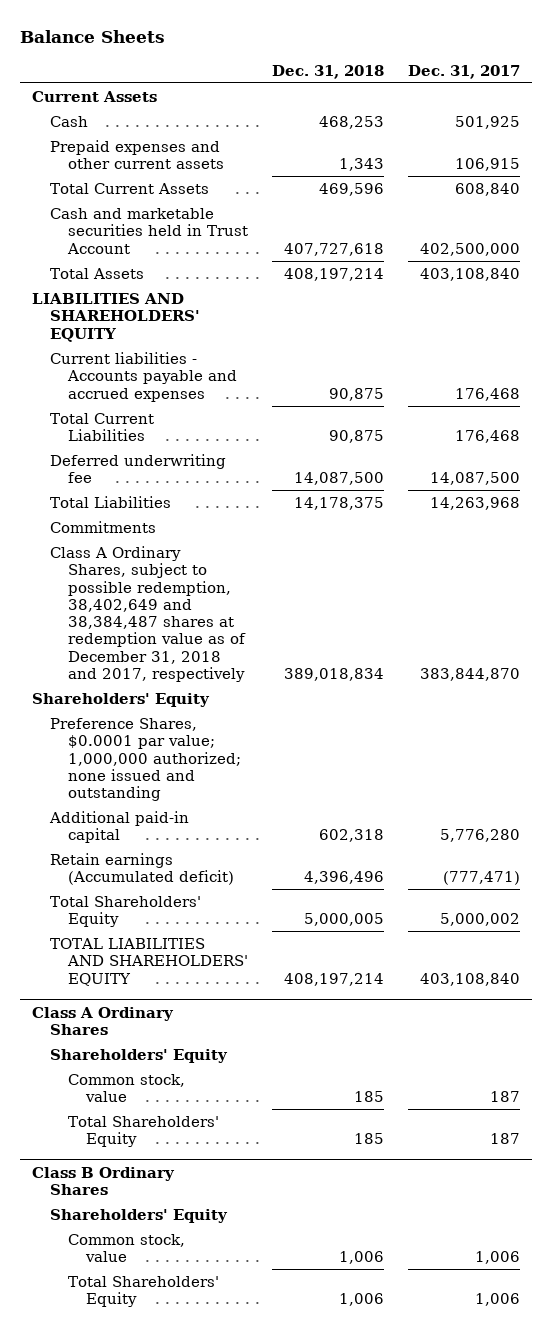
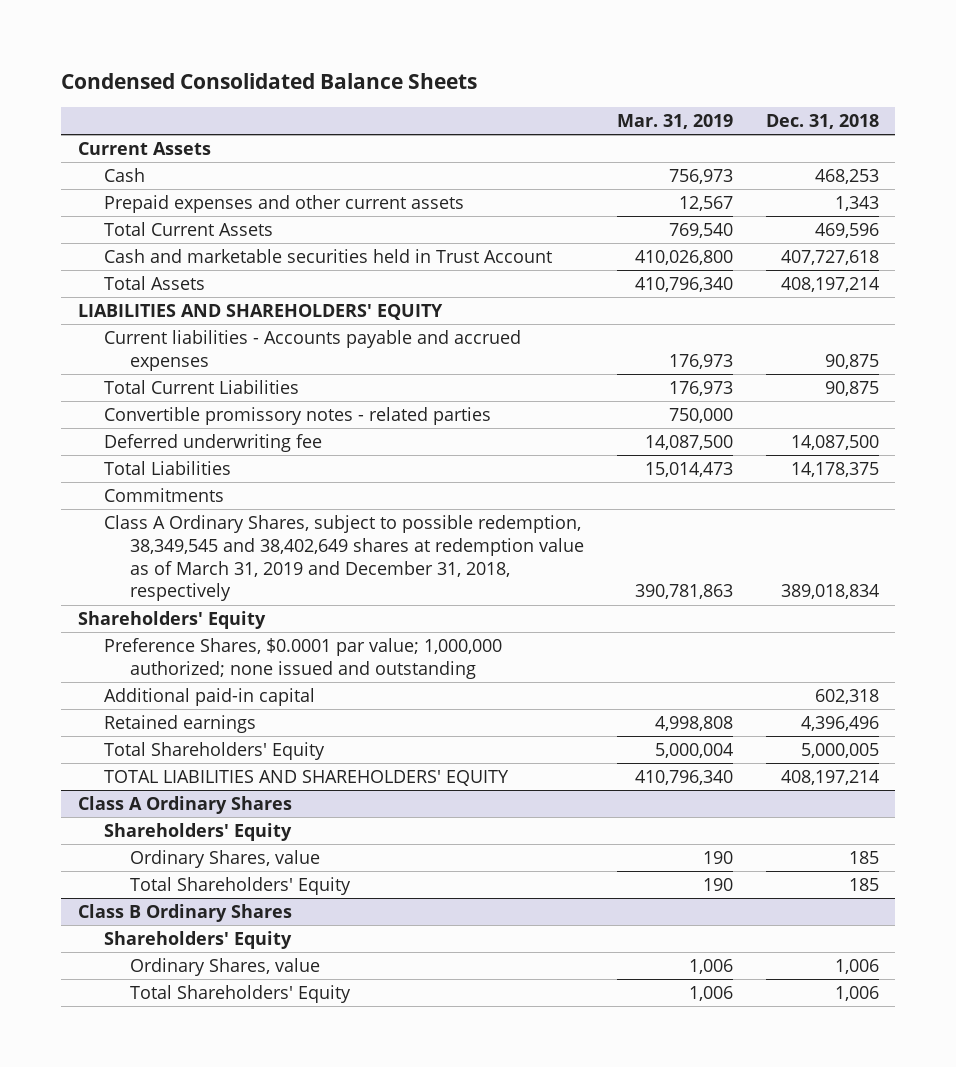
- Balance Sheets
+ Condensed Consolidated Balance Sheets
- | Dec. 31, 2018 | Dec. 31, 2017
+ | Mar. 31, 2019 | Dec. 31, 2018
+ Convertible promissory notes - related parties | 750,000 |
- Class A Ordinary Shares, subject to possible redemption, 38,402,649 and 38,384,487 shares at redemption value as of December 31, 2018 and 2017, respectively | 389,018,834 | 383,844,870
+ Class A Ordinary Shares, subject to possible redemption, 38,349,545 and 38,402,649 shares at redemption value as of March 31, 2019 and December 31, 2018, respectively | 390,781,863 | 389,018,834
- Retain earnings (Accumulated deficit) | 4,396,496 | (777,471)
+ Retained earnings | 4,998,808 | 4,396,496
@ Class A Ordinary Shares
- Common stock, value | 185 | 187
+ Ordinary Shares, value | 190 | 185
@ Class B Ordinary Shares
- Common stock, value | 1,006 | 1,006
+ Ordinary Shares, value | 1,006 | 1,006

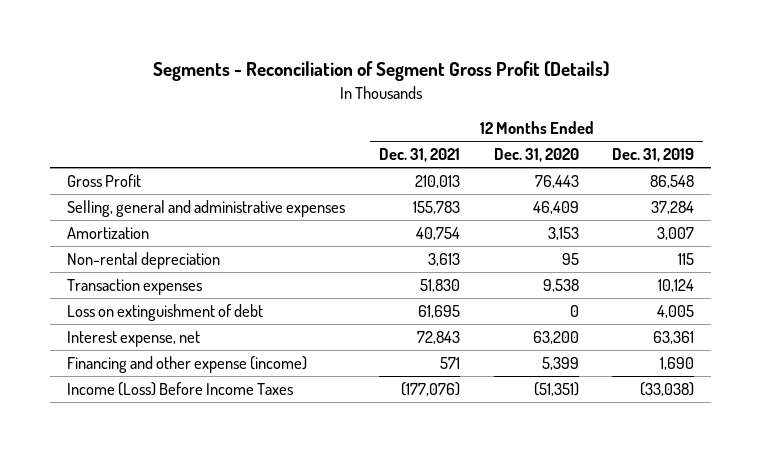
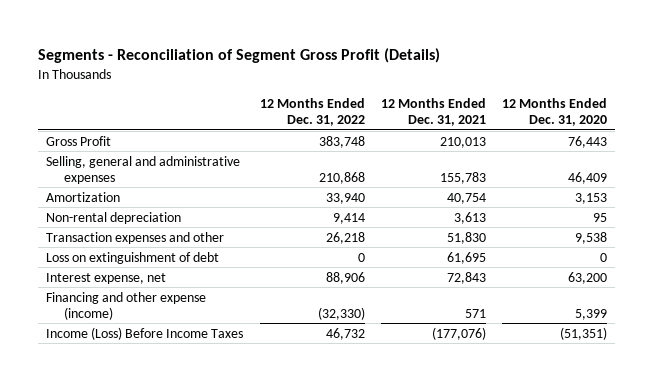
- | 12 Months Ended Dec. 31, 2021 | 12 Months Ended Dec. 31, 2020 | 12 Months Ended Dec. 31, 2019
+ | 12 Months Ended Dec. 31, 2022 | 12 Months Ended Dec. 31, 2021 | 12 Months Ended Dec. 31, 2020
- Transaction expenses | 51,830 | 9,538 | 10,124
+ Transaction expenses and other | 26,218 | 51,830 | 9,538

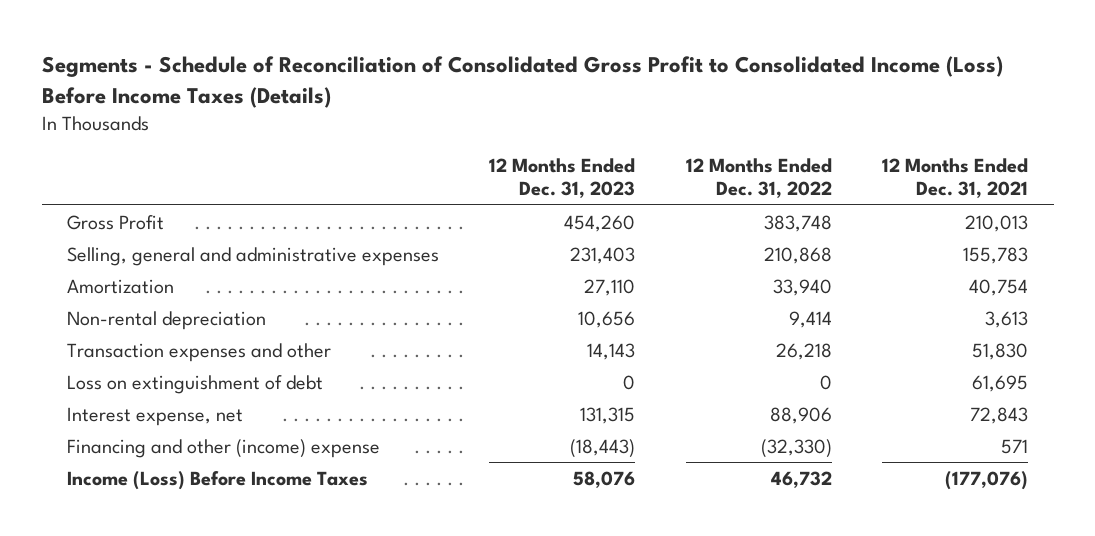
- Segments - Reconciliation of Segment Gross Profit (Details)
+ Segments - Schedule of Reconciliation of Consolidated Gross Profit to Consolidated Income (Loss) Before Income Taxes (Details)
- | 12 Months Ended Dec. 31, 2022 | 12 Months Ended Dec. 31, 2021 | 12 Months Ended Dec. 31, 2020
+ | 12 Months Ended Dec. 31, 2023 | 12 Months Ended Dec. 31, 2022 | 12 Months Ended Dec. 31, 2021
- Financing and other expense (income) | (32,330) | 571 | 5,399
+ Financing and other (income) expense | (18,443) | (32,330) | 571

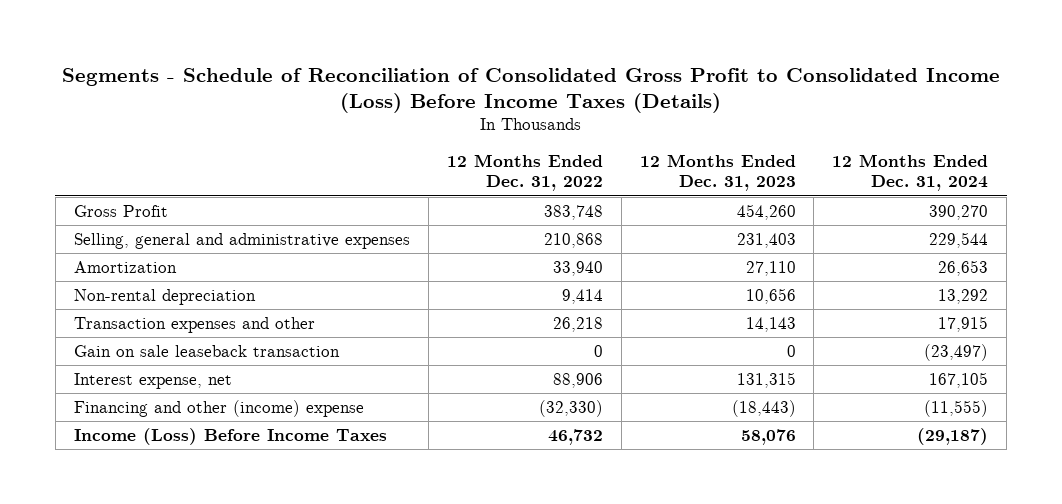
- | 12 Months Ended Dec. 31, 2023 | 12 Months Ended Dec. 31, 2022 | 12 Months Ended Dec. 31, 2021
+ | 12 Months Ended Dec. 31, 2022 | 12 Months Ended Dec. 31, 2023 | 12 Months Ended Dec. 31, 2024
- Loss on extinguishment of debt | 0 | 0 | 61,695
+ Gain on sale leaseback transaction | 0 | 0 | (23,497)

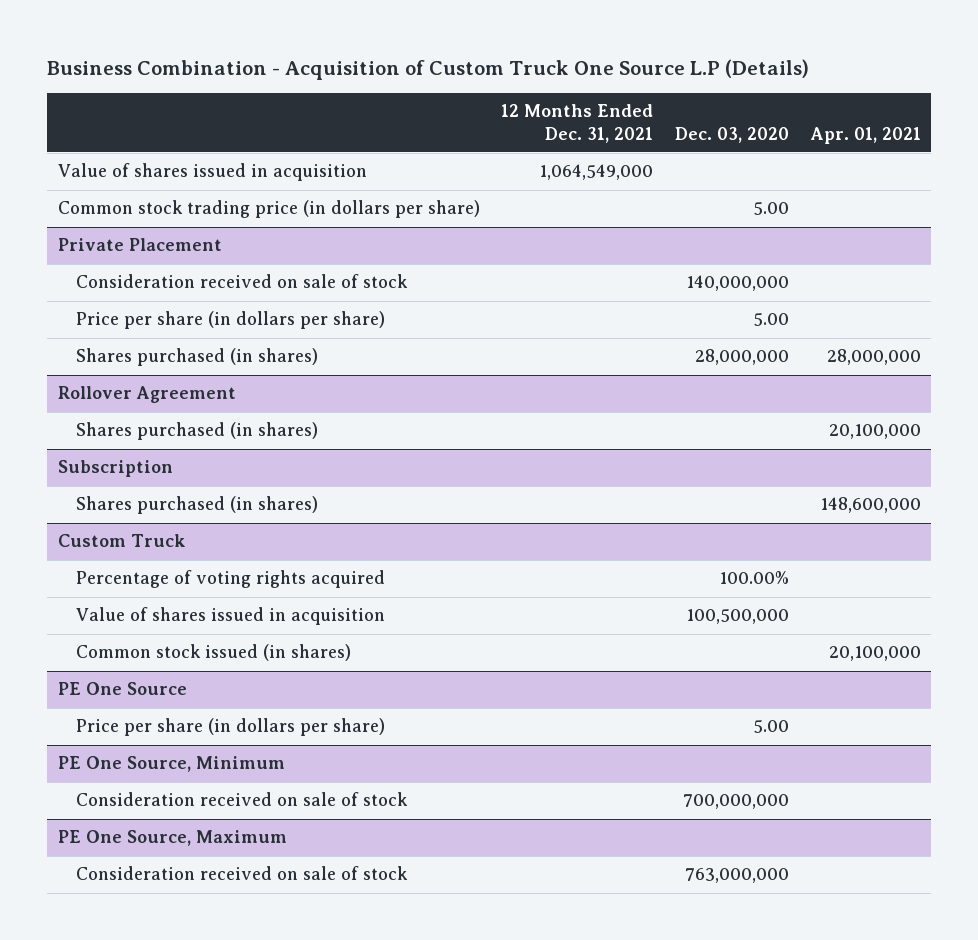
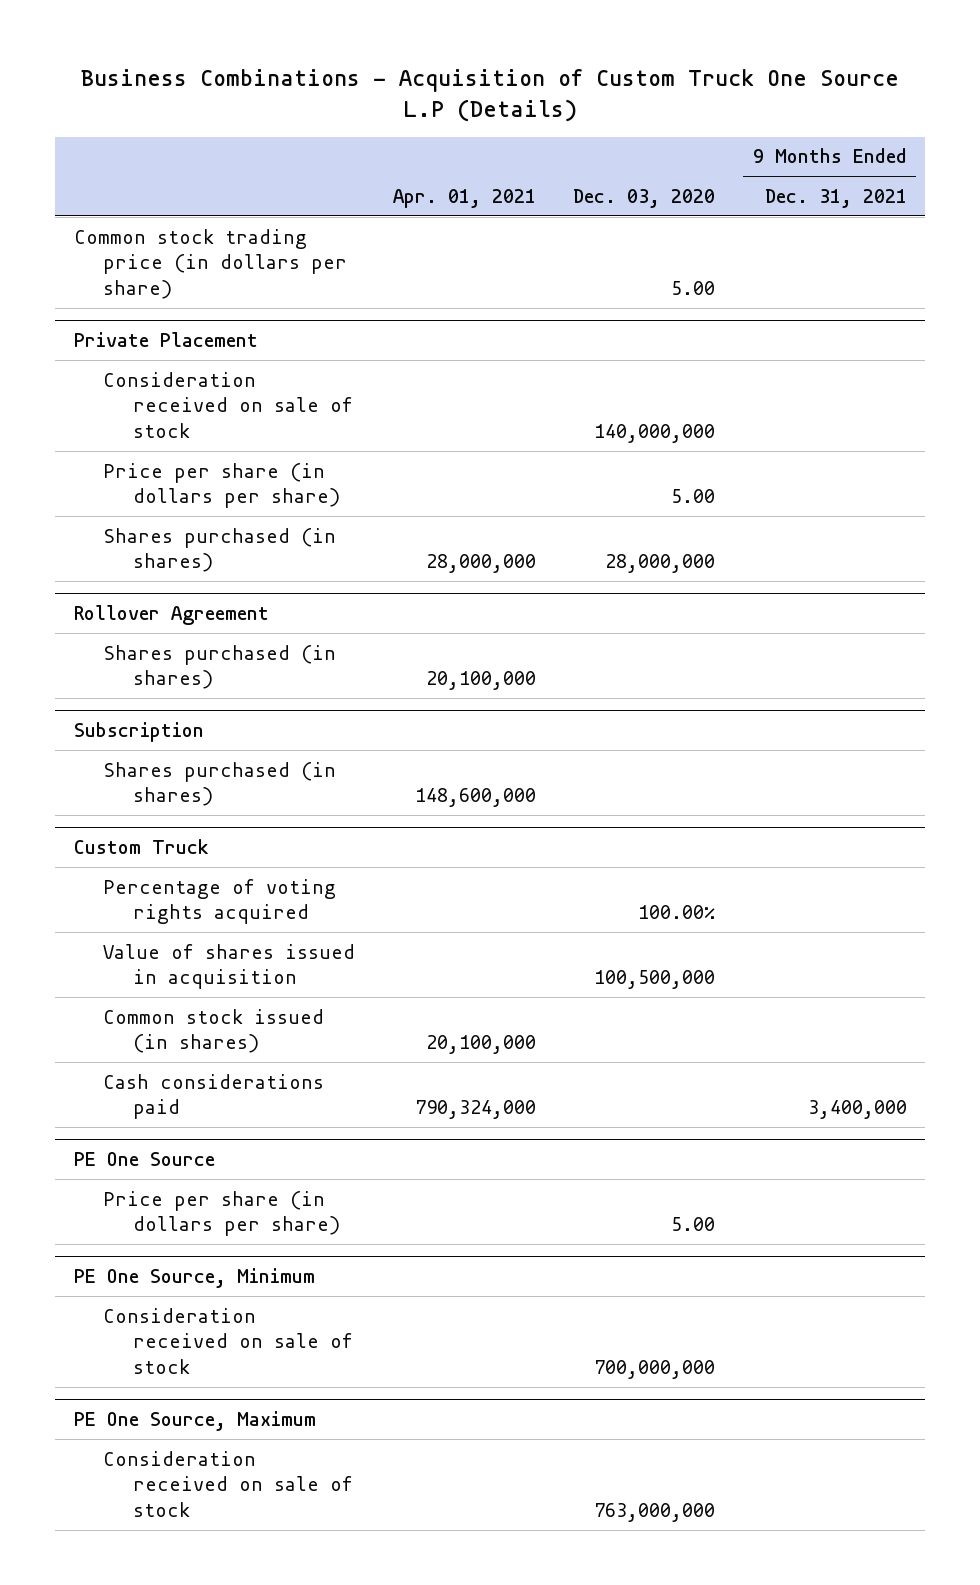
- Business Combination - Acquisition of Custom Truck One Source L.P (Details)
+ Business Combinations - Acquisition of Custom Truck One Source L.P (Details)
- | 12 Months Ended Dec. 31, 2021 | Dec. 03, 2020 | Apr. 01, 2021
+ | Apr. 01, 2021 | Dec. 03, 2020 | 9 Months Ended Dec. 31, 2021
- Value of shares issued in acquisition | 1,064,549,000 | |
@ Custom Truck
+ Cash considerations paid | 790,324,000 | | 3,400,000

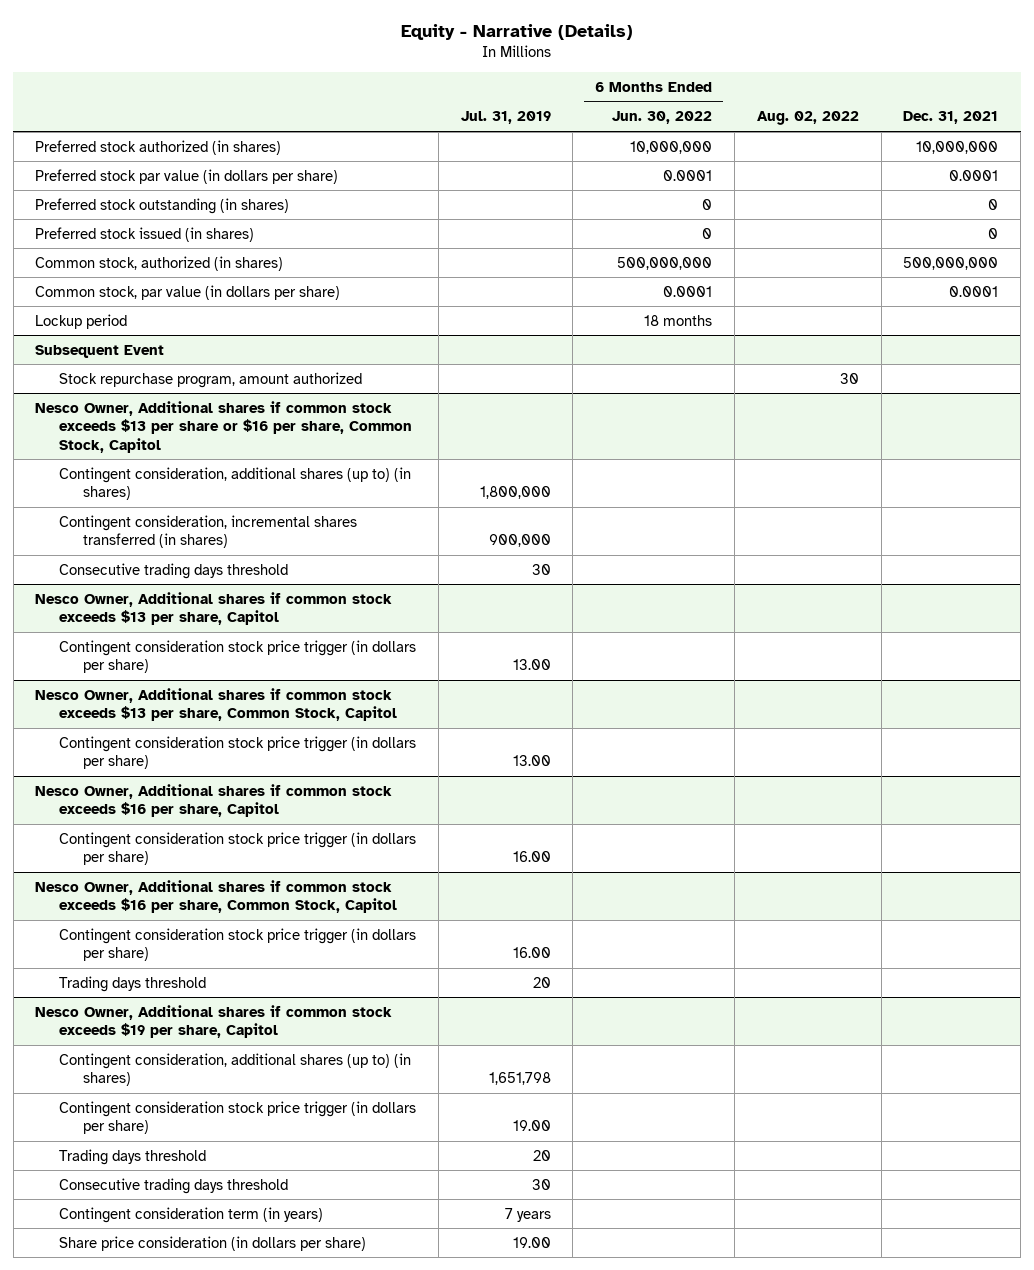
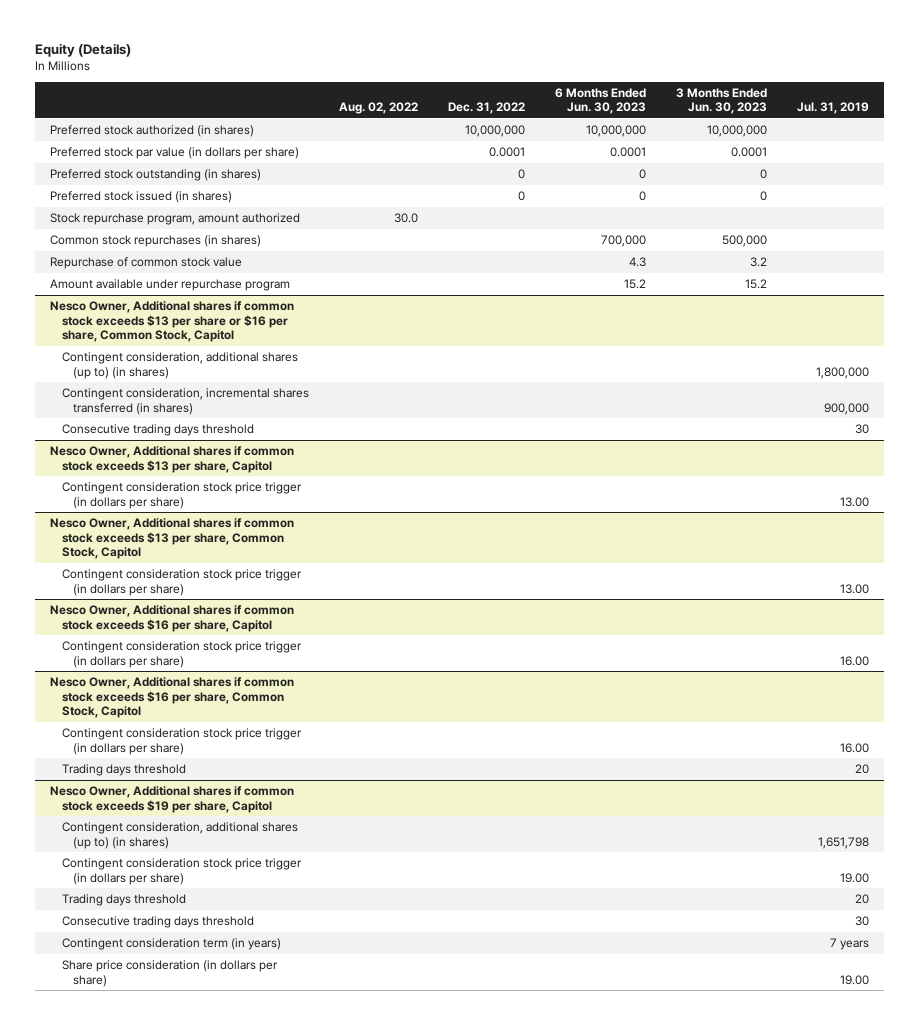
- Equity - Narrative (Details)
+ Equity (Details)
- | Jul. 31, 2019 | 6 Months Ended Jun. 30, 2022 | Aug. 02, 2022 | Dec. 31, 2021
+ | Aug. 02, 2022 | Dec. 31, 2022 | 6 Months Ended Jun. 30, 2023 | 3 Months Ended Jun. 30, 2023 | Jul. 31, 2019
- Common stock, authorized (in shares) | | 500,000,000 | | 500,000,000
- Common stock, par value (in dollars per share) | | 0.0001 | | 0.0001
- Lockup period | | 18 months | |
- Subsequent Event
- Stock repurchase program, amount authorized | | | 30 |
+ Stock repurchase program, amount authorized | 30.0 | | | |
+ Common stock repurchases (in shares) | | | 700,000 | 500,000 |
+ Repurchase of common stock value | | | 4.3 | 3.2 |
+ Amount available under repurchase program | | | 15.2 | 15.2 |

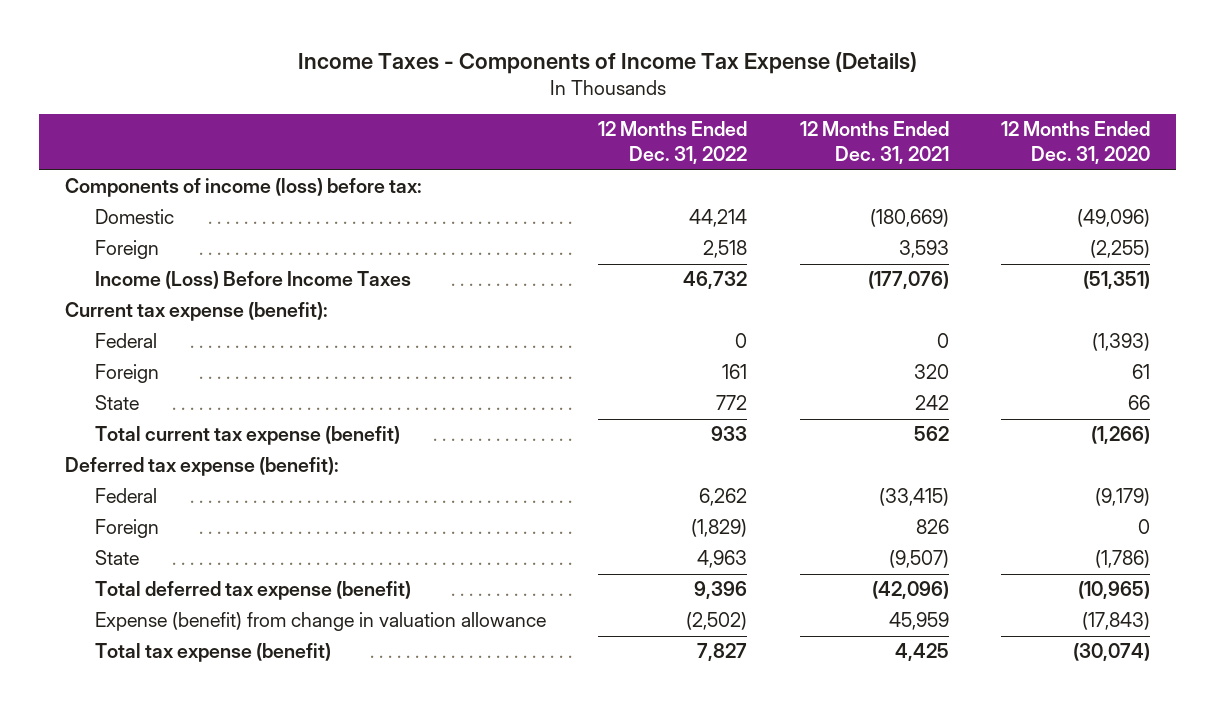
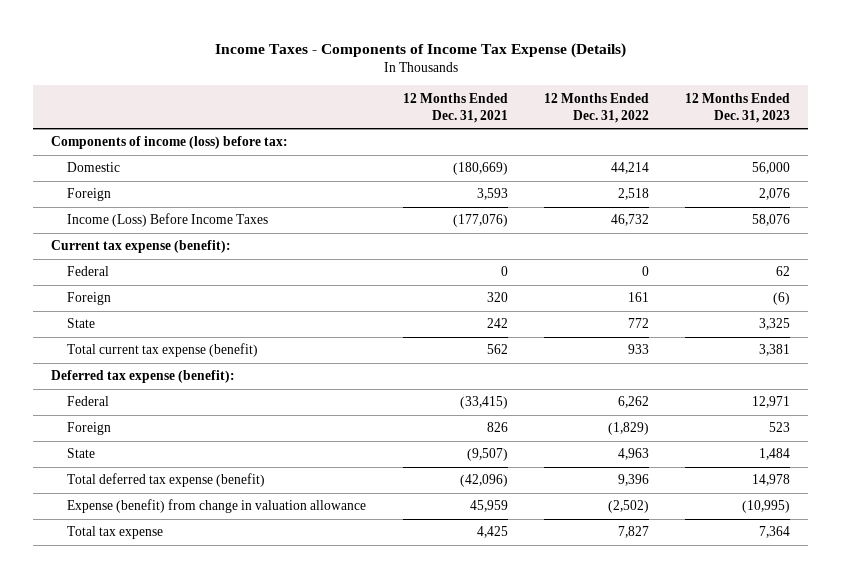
- | 12 Months Ended Dec. 31, 2022 | 12 Months Ended Dec. 31, 2021 | 12 Months Ended Dec. 31, 2020
+ | 12 Months Ended Dec. 31, 2021 | 12 Months Ended Dec. 31, 2022 | 12 Months Ended Dec. 31, 2023
- Total tax expense (benefit) | 7,827 | 4,425 | (30,074)
+ Total tax expense | 4,425 | 7,827 | 7,364

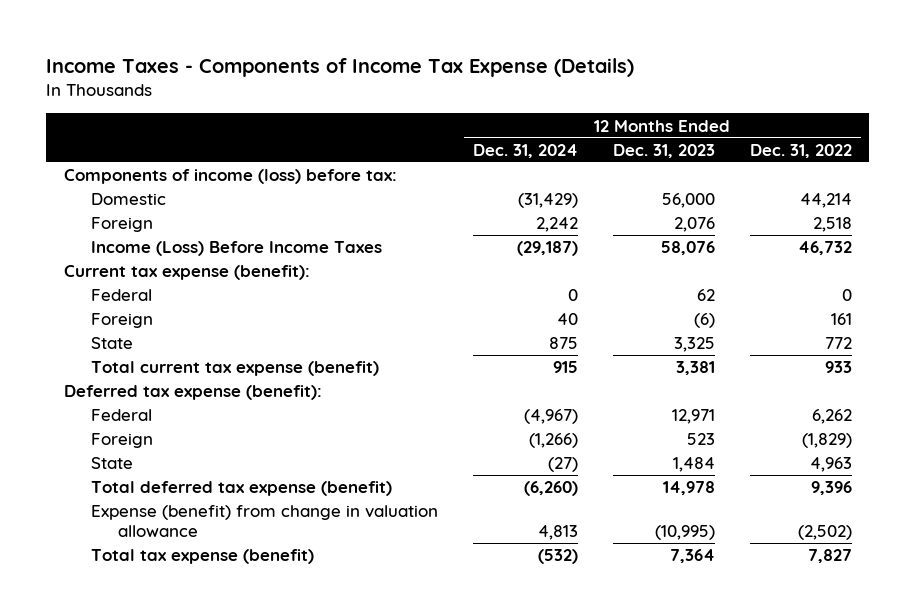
- | 12 Months Ended Dec. 31, 2021 | 12 Months Ended Dec. 31, 2022 | 12 Months Ended Dec. 31, 2023
+ | 12 Months Ended Dec. 31, 2024 | 12 Months Ended Dec. 31, 2023 | 12 Months Ended Dec. 31, 2022
- Total tax expense | 4,425 | 7,827 | 7,364
+ Total tax expense (benefit) | (532) | 7,364 | 7,827

